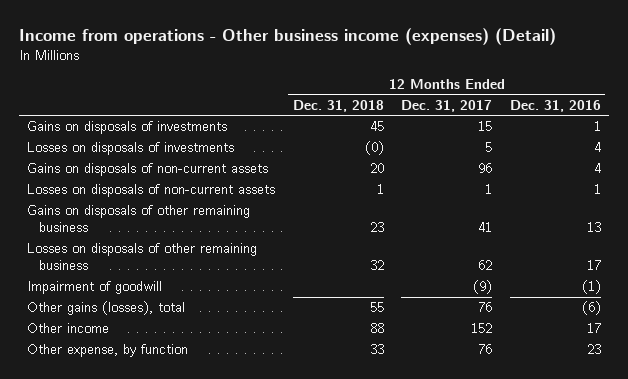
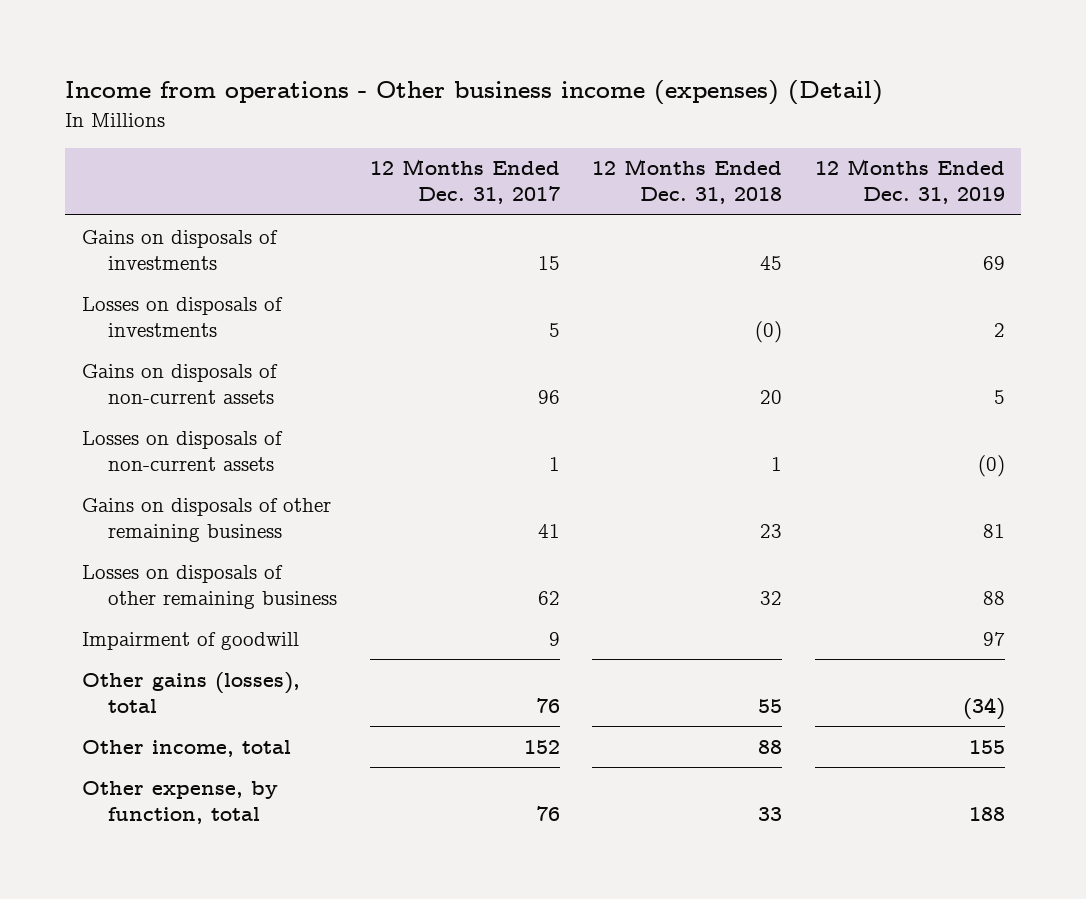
- | 12 Months Ended Dec. 31, 2018 | 12 Months Ended Dec. 31, 2017 | 12 Months Ended Dec. 31, 2016
+ | 12 Months Ended Dec. 31, 2017 | 12 Months Ended Dec. 31, 2018 | 12 Months Ended Dec. 31, 2019
- Impairment of goodwill | | (9) | (1)
+ Impairment of goodwill | 9 | | 97
- Other income | 88 | 152 | 17
- Other expense, by function | 33 | 76 | 23
+ Other income, total | 152 | 88 | 155
+ Other expense, by function, total | 76 | 33 | 188

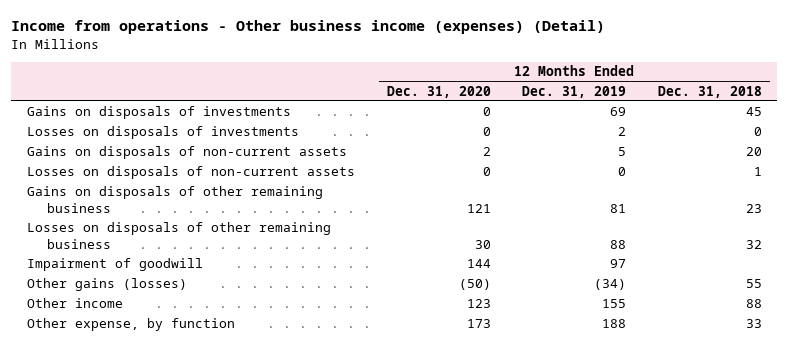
- | 12 Months Ended Dec. 31, 2017 | 12 Months Ended Dec. 31, 2018 | 12 Months Ended Dec. 31, 2019
+ | 12 Months Ended Dec. 31, 2020 | 12 Months Ended Dec. 31, 2019 | 12 Months Ended Dec. 31, 2018
- Losses on disposals of investments | 5 | (0) | 2
+ Losses on disposals of investments | 0 | 2 | 0
- Losses on disposals of non-current assets | 1 | 1 | (0)
+ Losses on disposals of non-current assets | 0 | 0 | 1
- Other gains (losses), total | 76 | 55 | (34)
- Other income, total | 152 | 88 | 155
- Other expense, by function, total | 76 | 33 | 188
+ Other gains (losses) | (50) | (34) | 55
+ Other income | 123 | 155 | 88
+ Other expense, by function | 173 | 188 | 33

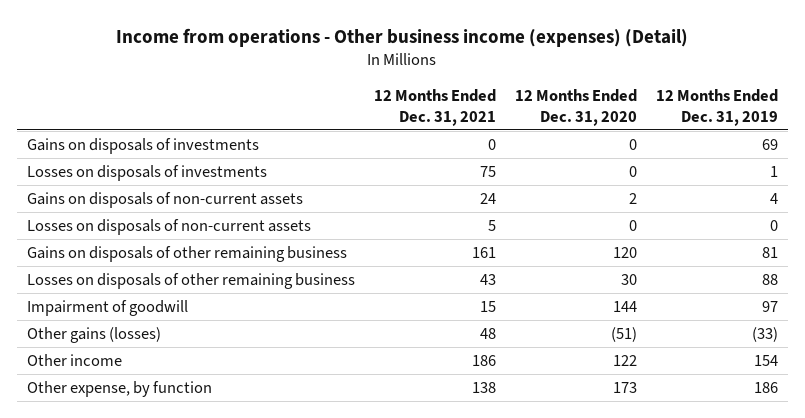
- | 12 Months Ended Dec. 31, 2020 | 12 Months Ended Dec. 31, 2019 | 12 Months Ended Dec. 31, 2018
+ | 12 Months Ended Dec. 31, 2021 | 12 Months Ended Dec. 31, 2020 | 12 Months Ended Dec. 31, 2019
- Losses on disposals of investments | 0 | 2 | 0
- Gains on disposals of non-current assets | 2 | 5 | 20
+ Losses on disposals of investments | 75 | 0 | 1
+ Gains on disposals of non-current assets | 24 | 2 | 4
- Gains on disposals of other remaining business | 121 | 81 | 23
+ Gains on disposals of other remaining business | 161 | 120 | 81
- Other gains (losses) | (50) | (34) | 55
- Other income | 123 | 155 | 88
- Other expense, by function | 173 | 188 | 33
+ Other gains (losses) | 48 | (51) | (33)
+ Other income | 186 | 122 | 154
+ Other expense, by function | 138 | 173 | 186

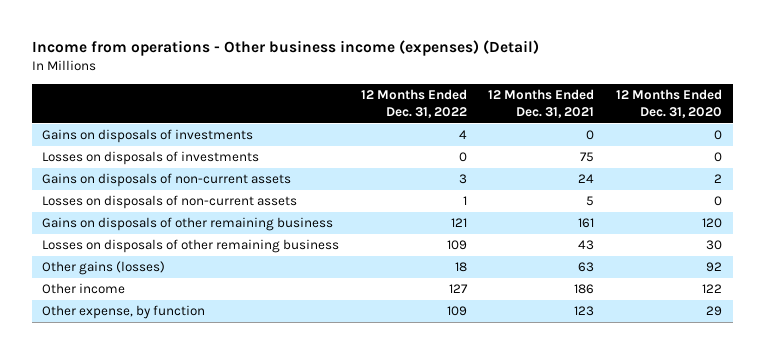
- | 12 Months Ended Dec. 31, 2021 | 12 Months Ended Dec. 31, 2020 | 12 Months Ended Dec. 31, 2019
+ | 12 Months Ended Dec. 31, 2022 | 12 Months Ended Dec. 31, 2021 | 12 Months Ended Dec. 31, 2020
- Impairment of goodwill | 15 | 144 | 97
- Other gains (losses) | 48 | (51) | (33)
+ Other gains (losses) | 18 | 63 | 92
- Other expense, by function | 138 | 173 | 186
+ Other expense, by function | 109 | 123 | 29

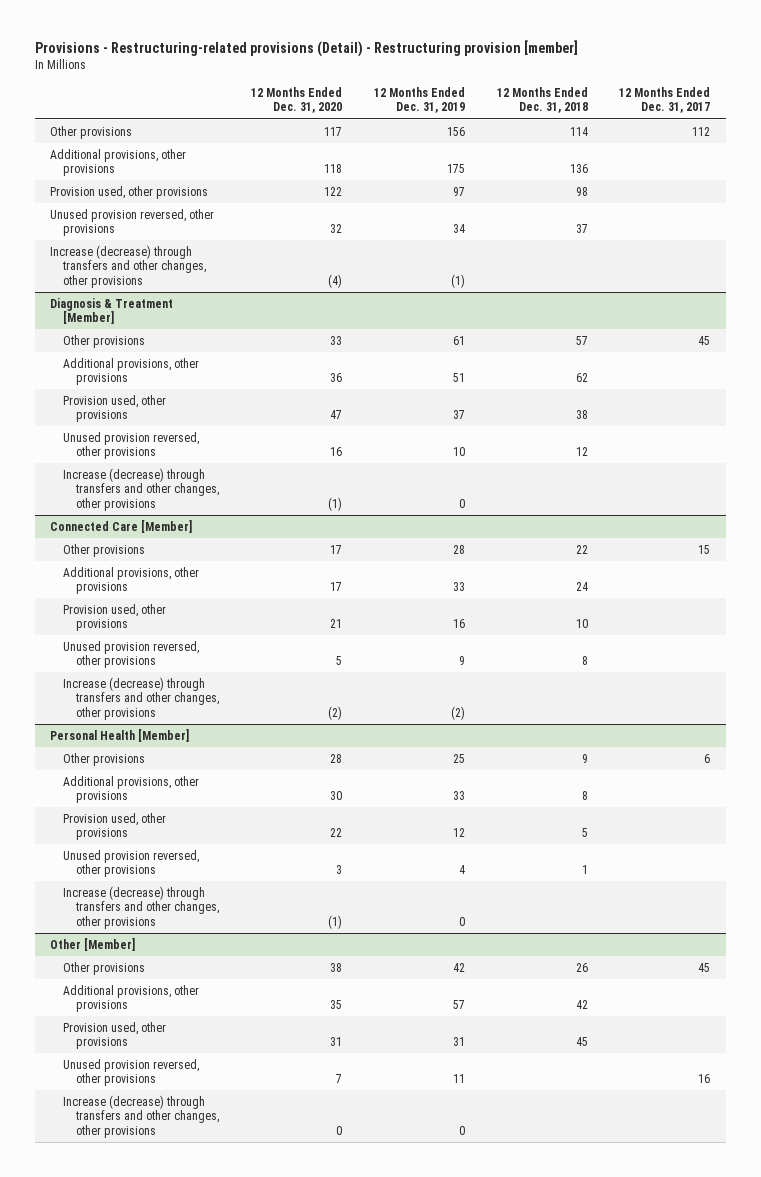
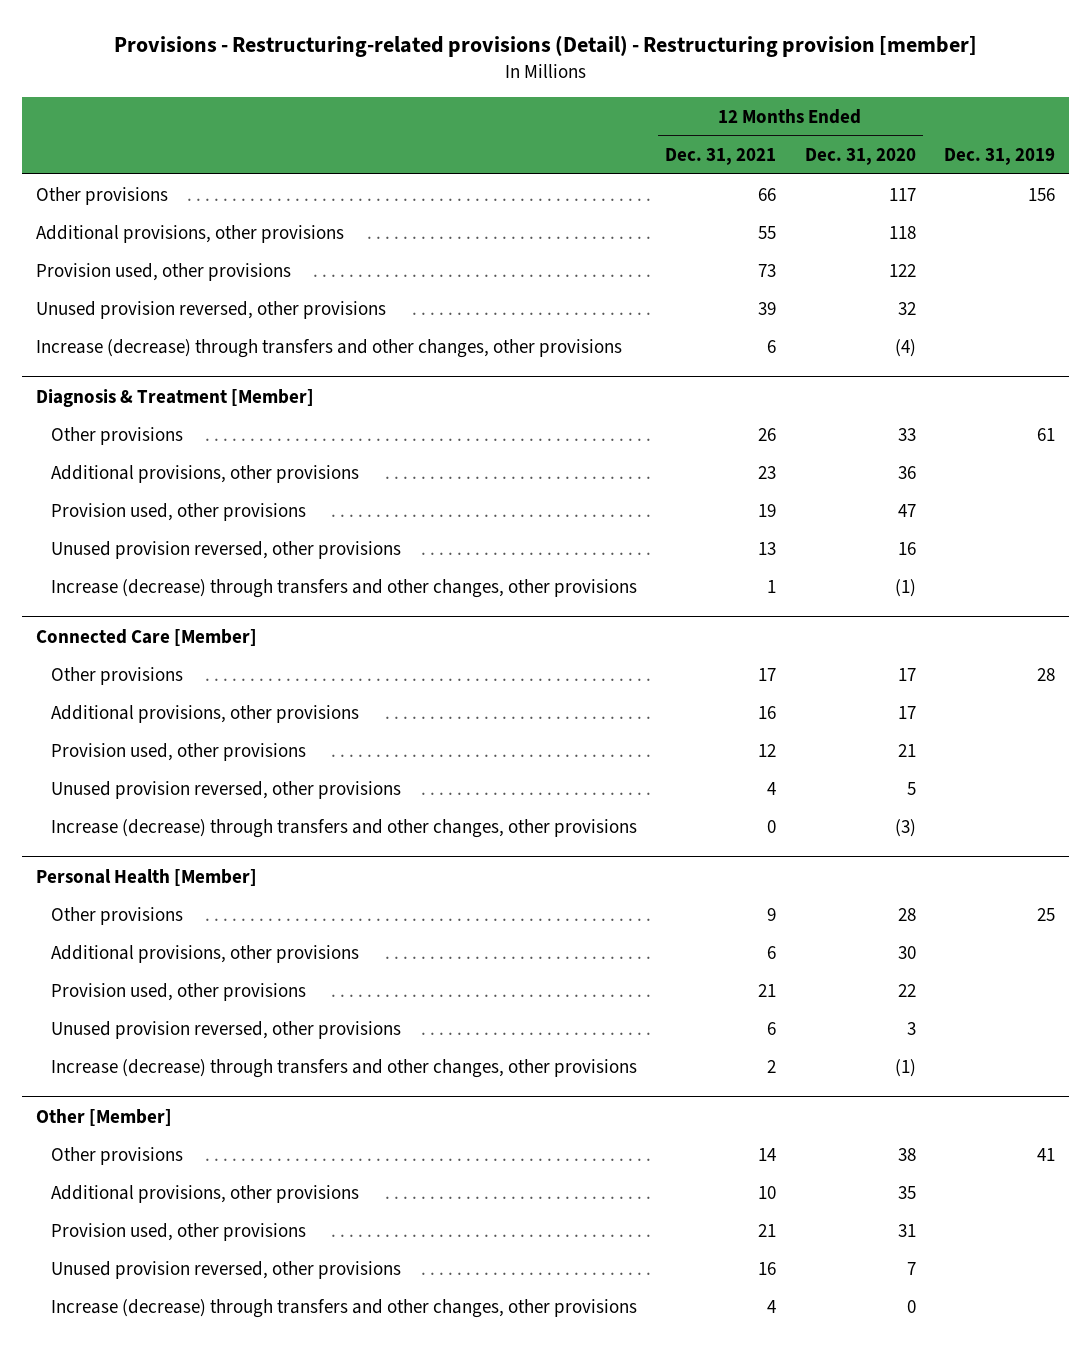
- | 12 Months Ended Dec. 31, 2020 | 12 Months Ended Dec. 31, 2019 | 12 Months Ended Dec. 31, 2018 | 12 Months Ended Dec. 31, 2017
+ | 12 Months Ended Dec. 31, 2021 | 12 Months Ended Dec. 31, 2020 | Dec. 31, 2019
@ Connected Care [Member]
- Increase (decrease) through transfers and other changes, other provisions | (2) | (2) | |
+ Increase (decrease) through transfers and other changes, other provisions | 0 | (3) |

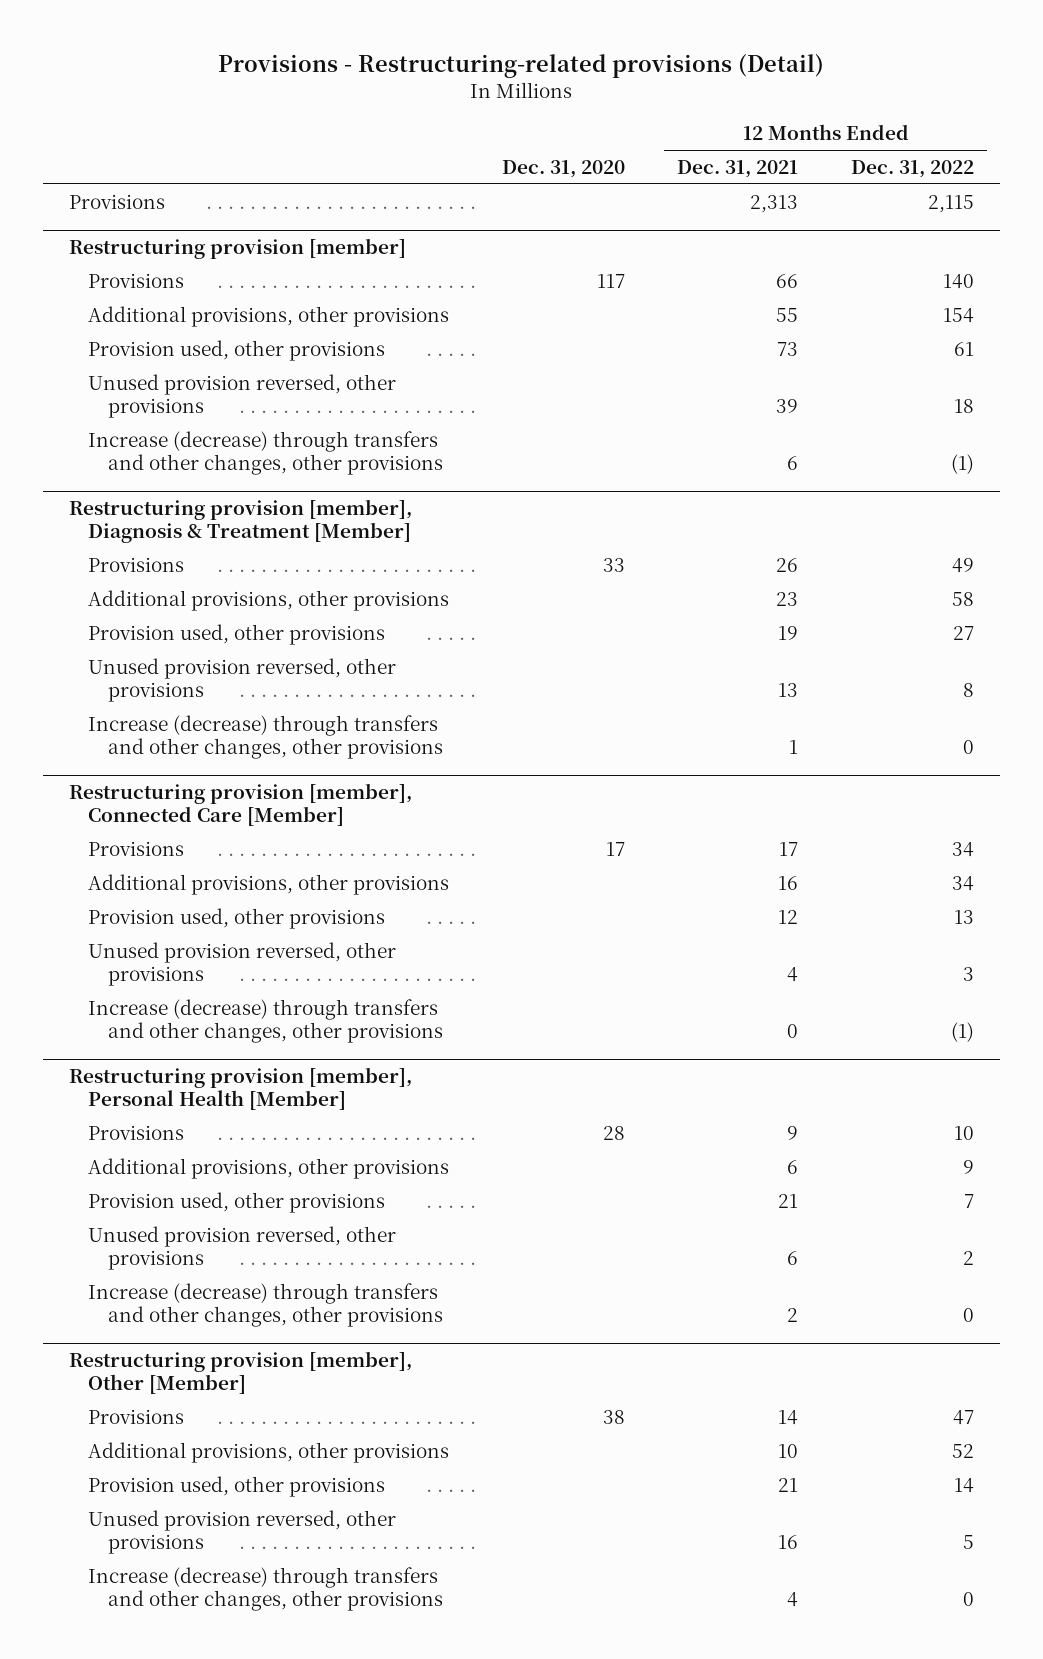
- Provisions - Restructuring-related provisions (Detail) - Restructuring provision [member]
+ Provisions - Restructuring-related provisions (Detail)
- | 12 Months Ended Dec. 31, 2021 | 12 Months Ended Dec. 31, 2020 | Dec. 31, 2019
+ | Dec. 31, 2020 | 12 Months Ended Dec. 31, 2021 | 12 Months Ended Dec. 31, 2022
- Other provisions | 66 | 117 | 156
+ Provisions | | 2,313 | 2,115
+ Restructuring provision [member]
+ Provisions | 117 | 66 | 140
- Diagnosis & Treatment [Member]
- Other provisions | 26 | 33 | 61
+ Restructuring provision [member], Diagnosis & Treatment [Member]
+ Provisions | 33 | 26 | 49
- Connected Care [Member]
- Other provisions | 17 | 17 | 28
+ Restructuring provision [member], Connected Care [Member]
+ Provisions | 17 | 17 | 34
- Personal Health [Member]
- Other provisions | 9 | 28 | 25
+ Restructuring provision [member], Personal Health [Member]
+ Provisions | 28 | 9 | 10
- Other [Member]
- Other provisions | 14 | 38 | 41
+ Restructuring provision [member], Other [Member]
+ Provisions | 38 | 14 | 47

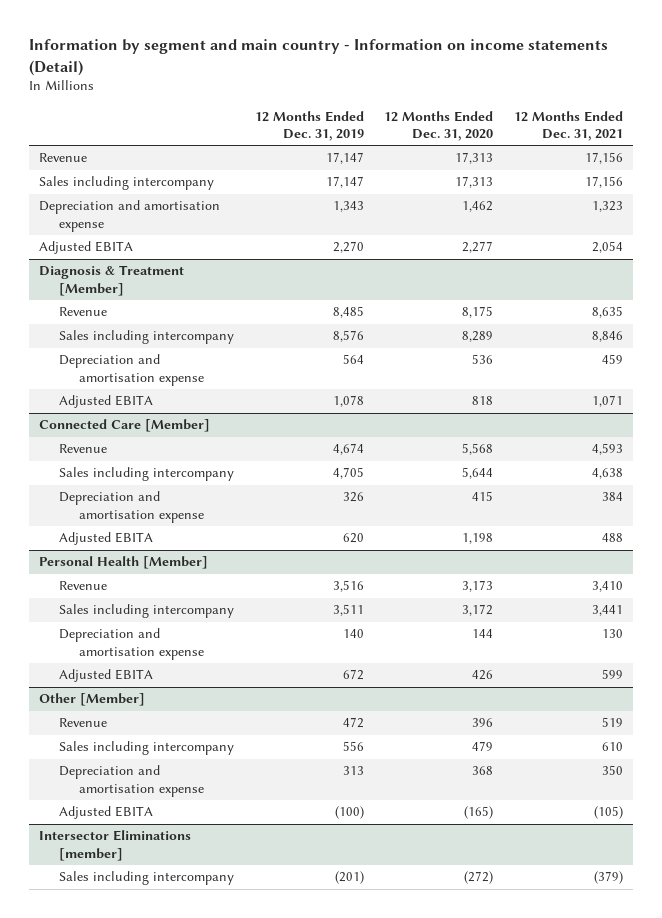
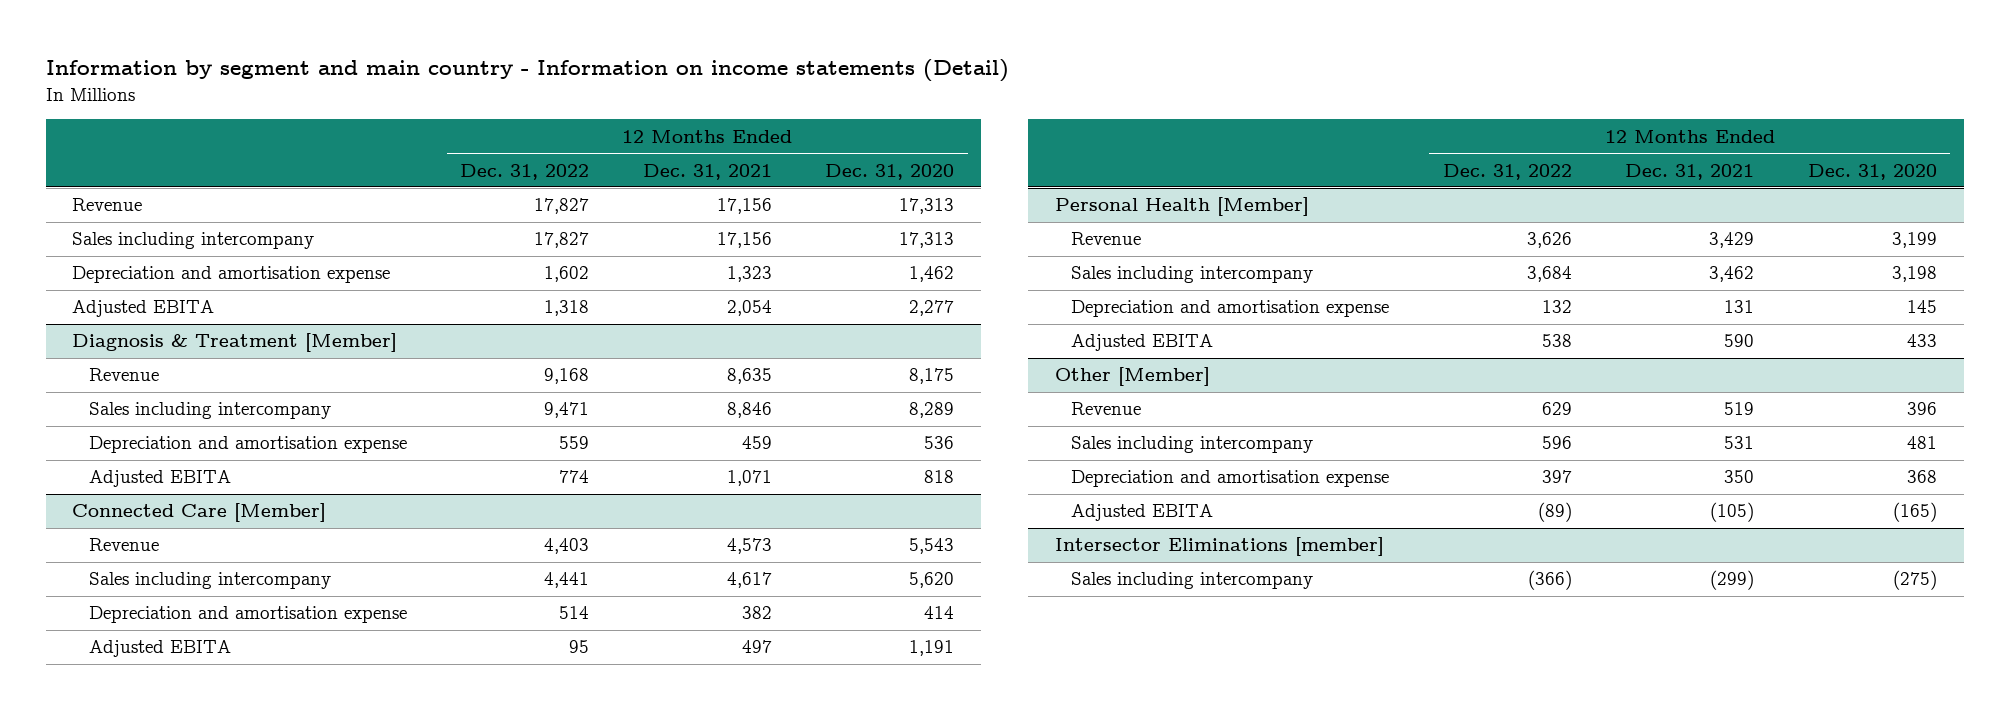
- | 12 Months Ended Dec. 31, 2019 | 12 Months Ended Dec. 31, 2020 | 12 Months Ended Dec. 31, 2021
+ | 12 Months Ended Dec. 31, 2022 | 12 Months Ended Dec. 31, 2021 | 12 Months Ended Dec. 31, 2020
@ Connected Care [Member]
- Revenue | 4,674 | 5,568 | 4,593
- Sales including intercompany | 4,705 | 5,644 | 4,638
- Depreciation and amortisation expense | 326 | 415 | 384
- Adjusted EBITA | 620 | 1,198 | 488
+ Revenue | 4,403 | 4,573 | 5,543
+ Sales including intercompany | 4,441 | 4,617 | 5,620
+ Depreciation and amortisation expense | 514 | 382 | 414
+ Adjusted EBITA | 95 | 497 | 1,191
@ Personal Health [Member]
- Revenue | 3,516 | 3,173 | 3,410
- Sales including intercompany | 3,511 | 3,172 | 3,441
- Depreciation and amortisation expense | 140 | 144 | 130
- Adjusted EBITA | 672 | 426 | 599
+ Revenue | 3,626 | 3,429 | 3,199
+ Sales including intercompany | 3,684 | 3,462 | 3,198
+ Depreciation and amortisation expense | 132 | 131 | 145
+ Adjusted EBITA | 538 | 590 | 433
@ Other [Member]
- Sales including intercompany | 556 | 479 | 610
+ Sales including intercompany | 596 | 531 | 481
@ Intersector Eliminations [member]
- Sales including intercompany | (201) | (272) | (379)
+ Sales including intercompany | (366) | (299) | (275)

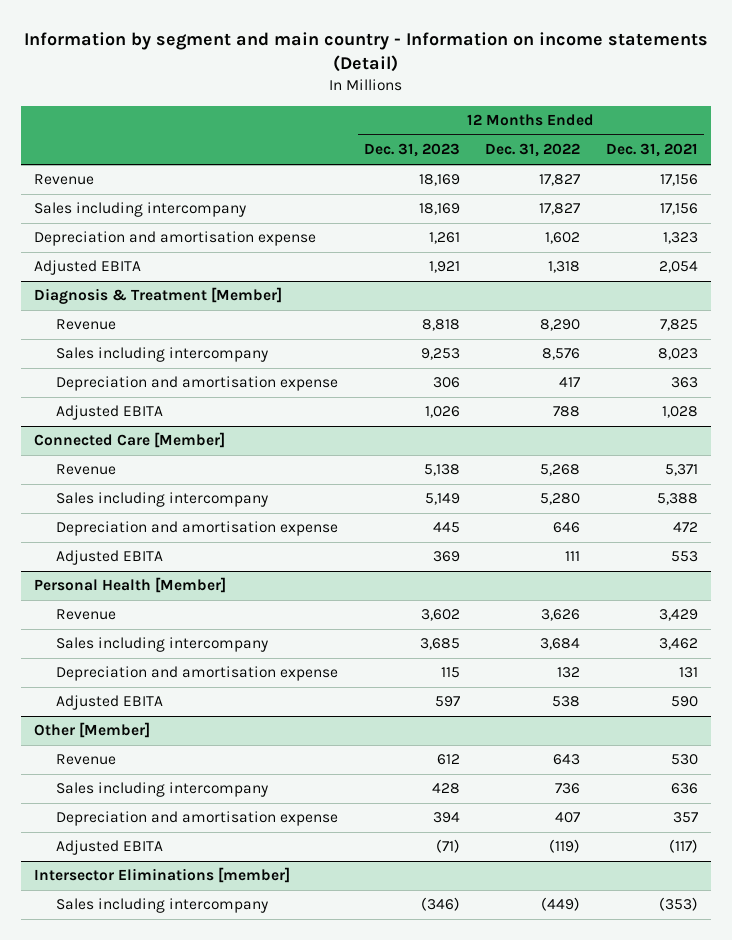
- | 12 Months Ended Dec. 31, 2022 | 12 Months Ended Dec. 31, 2021 | 12 Months Ended Dec. 31, 2020
+ | 12 Months Ended Dec. 31, 2023 | 12 Months Ended Dec. 31, 2022 | 12 Months Ended Dec. 31, 2021
@ Diagnosis & Treatment [Member]
- Revenue | 9,168 | 8,635 | 8,175
- Sales including intercompany | 9,471 | 8,846 | 8,289
- Depreciation and amortisation expense | 559 | 459 | 536
- Adjusted EBITA | 774 | 1,071 | 818
+ Revenue | 8,818 | 8,290 | 7,825
+ Sales including intercompany | 9,253 | 8,576 | 8,023
+ Depreciation and amortisation expense | 306 | 417 | 363
+ Adjusted EBITA | 1,026 | 788 | 1,028
@ Connected Care [Member]
- Revenue | 4,403 | 4,573 | 5,543
- Sales including intercompany | 4,441 | 4,617 | 5,620
- Depreciation and amortisation expense | 514 | 382 | 414
- Adjusted EBITA | 95 | 497 | 1,191
+ Revenue | 5,138 | 5,268 | 5,371
+ Sales including intercompany | 5,149 | 5,280 | 5,388
+ Depreciation and amortisation expense | 445 | 646 | 472
+ Adjusted EBITA | 369 | 111 | 553
@ Other [Member]
- Revenue | 629 | 519 | 396
- Sales including intercompany | 596 | 531 | 481
- Depreciation and amortisation expense | 397 | 350 | 368
- Adjusted EBITA | (89) | (105) | (165)
+ Revenue | 612 | 643 | 530
+ Sales including intercompany | 428 | 736 | 636
+ Depreciation and amortisation expense | 394 | 407 | 357
+ Adjusted EBITA | (71) | (119) | (117)
@ Intersector Eliminations [member]
- Sales including intercompany | (366) | (299) | (275)
+ Sales including intercompany | (346) | (449) | (353)

